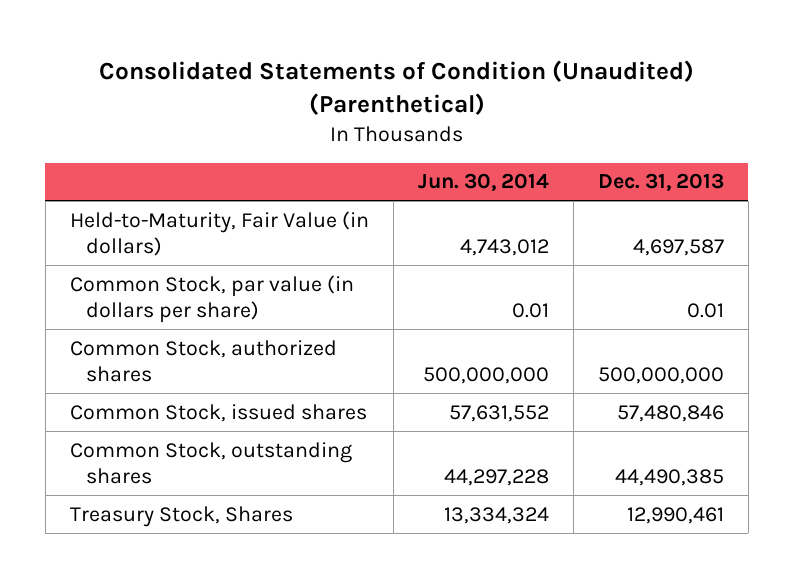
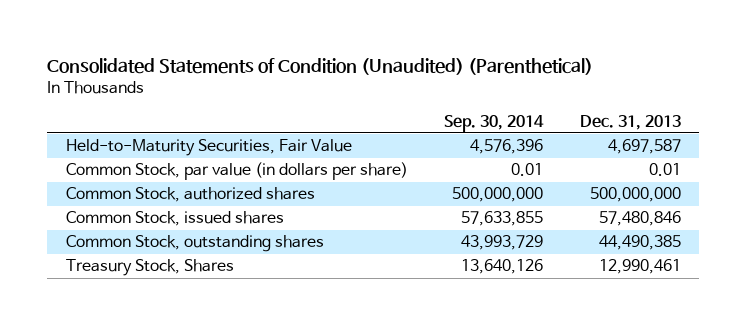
- | Jun. 30, 2014 | Dec. 31, 2013
+ | Sep. 30, 2014 | Dec. 31, 2013
- Held-to-Maturity, Fair Value (in dollars) | 4,743,012 | 4,697,587
+ Held-to-Maturity Securities, Fair Value | 4,576,396 | 4,697,587

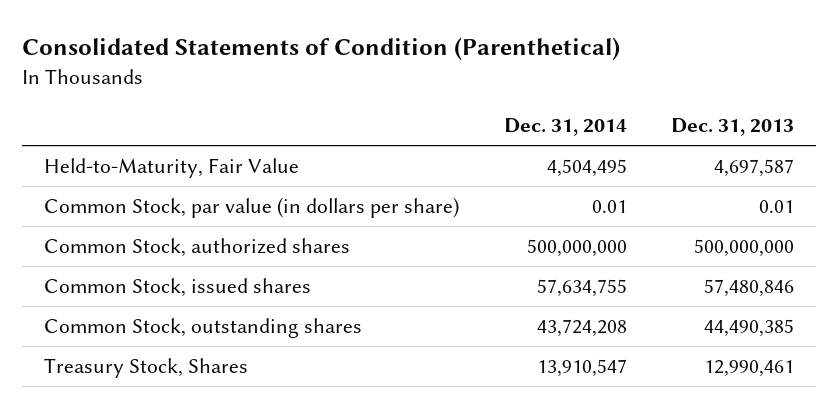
- Consolidated Statements of Condition (Unaudited) (Parenthetical)
+ Consolidated Statements of Condition (Parenthetical)
- | Sep. 30, 2014 | Dec. 31, 2013
+ | Dec. 31, 2014 | Dec. 31, 2013
- Held-to-Maturity Securities, Fair Value | 4,576,396 | 4,697,587
+ Held-to-Maturity, Fair Value | 4,504,495 | 4,697,587

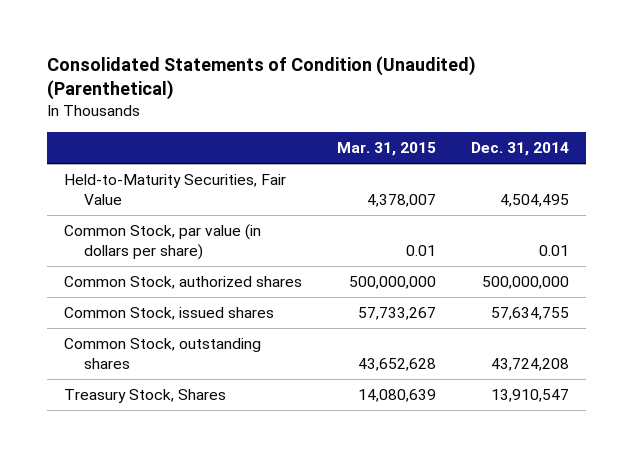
- Consolidated Statements of Condition (Parenthetical)
+ Consolidated Statements of Condition (Unaudited) (Parenthetical)
- | Dec. 31, 2014 | Dec. 31, 2013
+ | Mar. 31, 2015 | Dec. 31, 2014
- Held-to-Maturity, Fair Value | 4,504,495 | 4,697,587
+ Held-to-Maturity Securities, Fair Value | 4,378,007 | 4,504,495

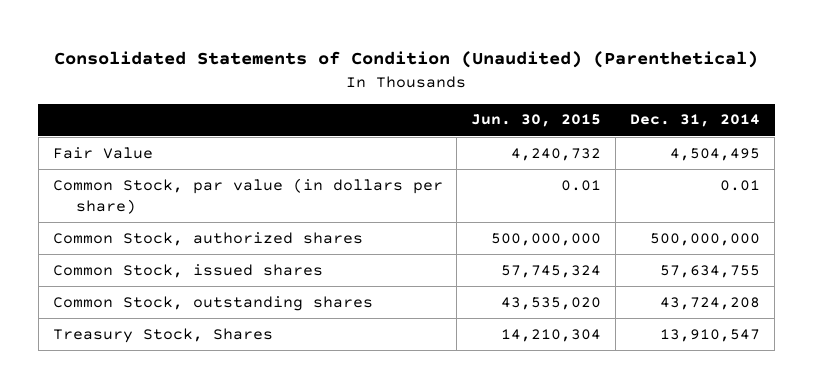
- | Mar. 31, 2015 | Dec. 31, 2014
+ | Jun. 30, 2015 | Dec. 31, 2014
- Held-to-Maturity Securities, Fair Value | 4,378,007 | 4,504,495
+ Fair Value | 4,240,732 | 4,504,495

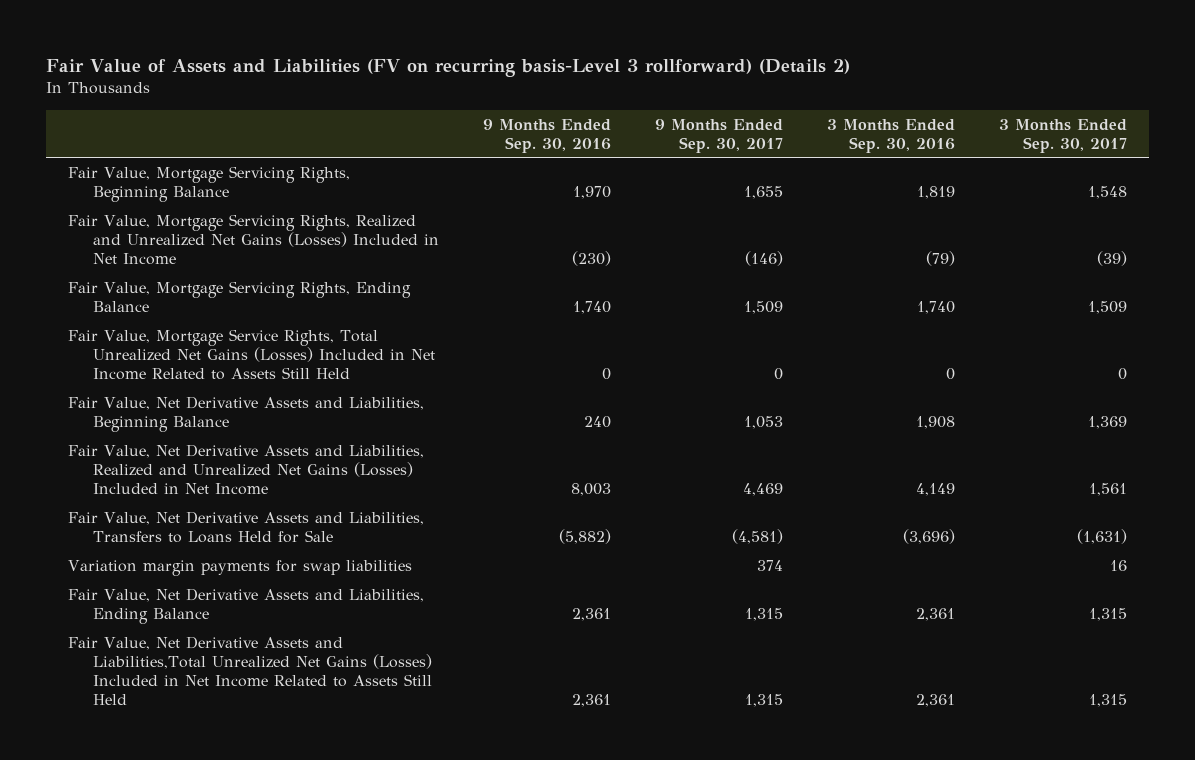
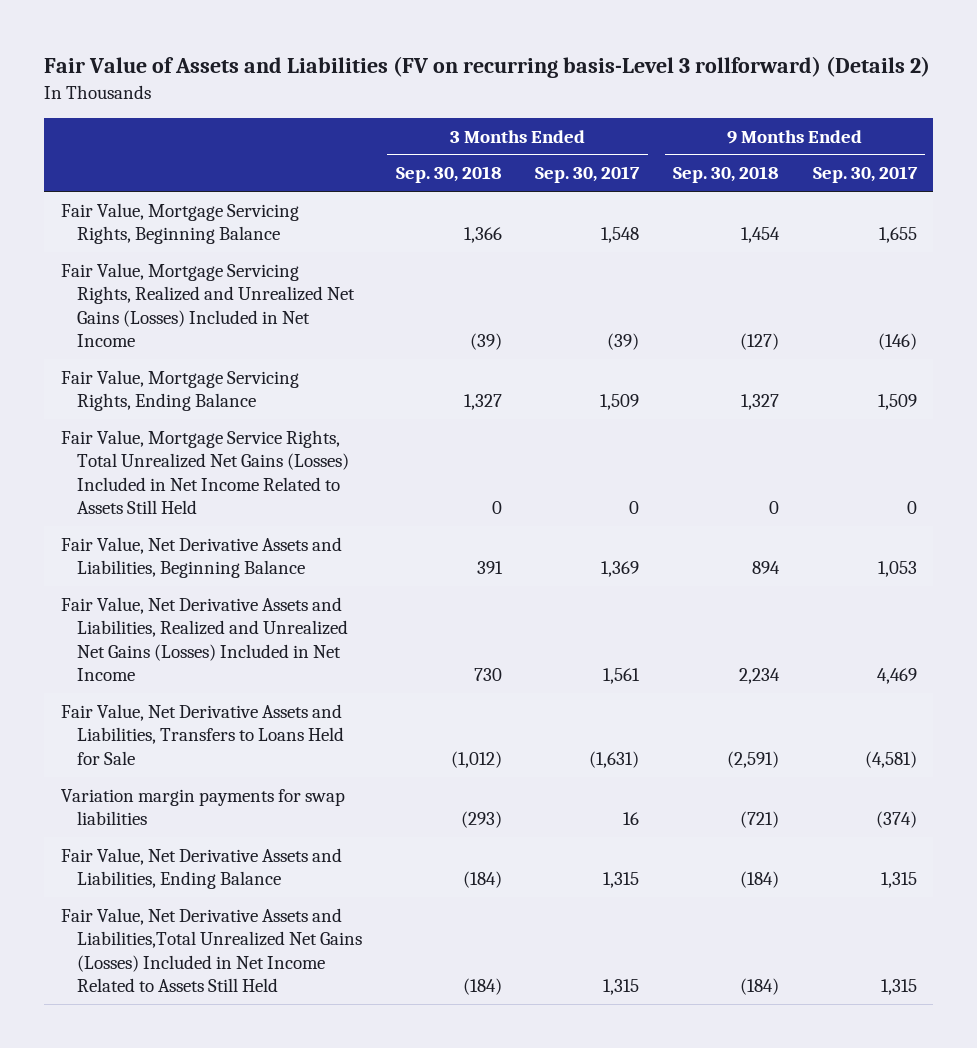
- | 9 Months Ended Sep. 30, 2016 | 9 Months Ended Sep. 30, 2017 | 3 Months Ended Sep. 30, 2016 | 3 Months Ended Sep. 30, 2017
+ | 3 Months Ended Sep. 30, 2018 | 3 Months Ended Sep. 30, 2017 | 9 Months Ended Sep. 30, 2018 | 9 Months Ended Sep. 30, 2017
- Variation margin payments for swap liabilities | | 374 | | 16
+ Variation margin payments for swap liabilities | (293) | 16 | (721) | (374)

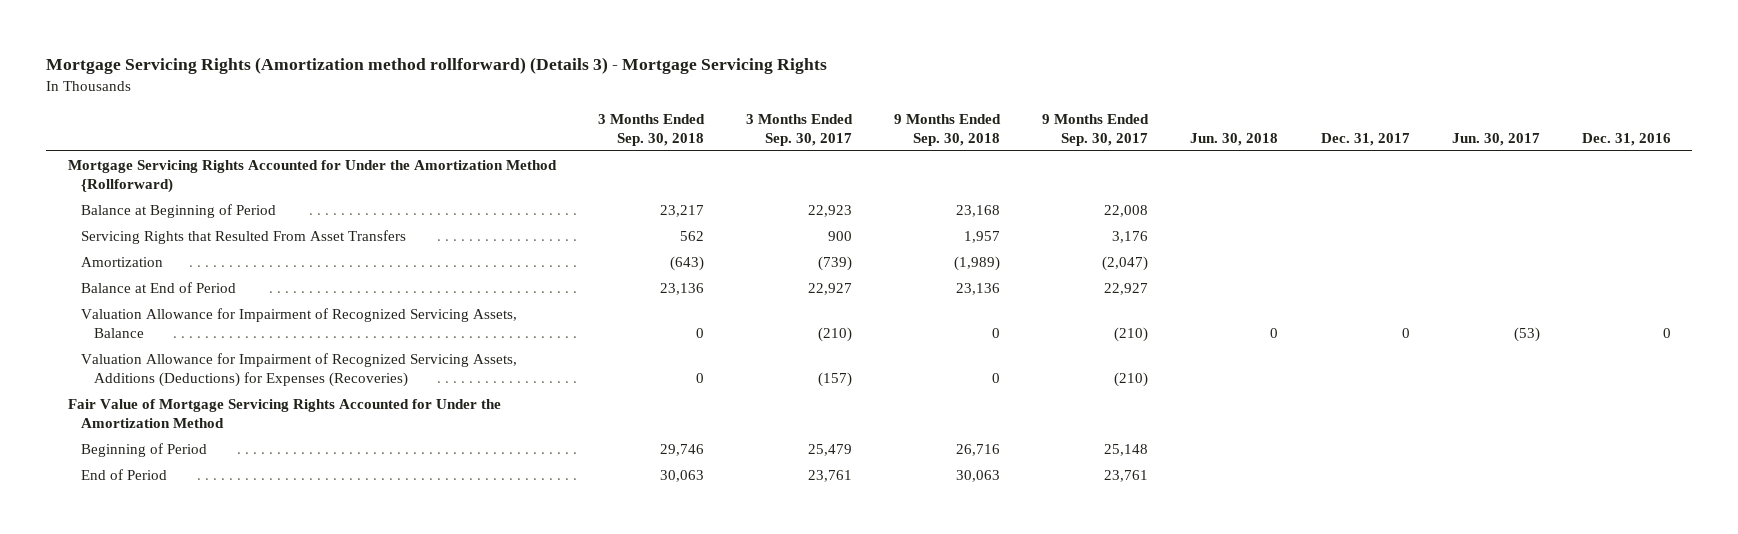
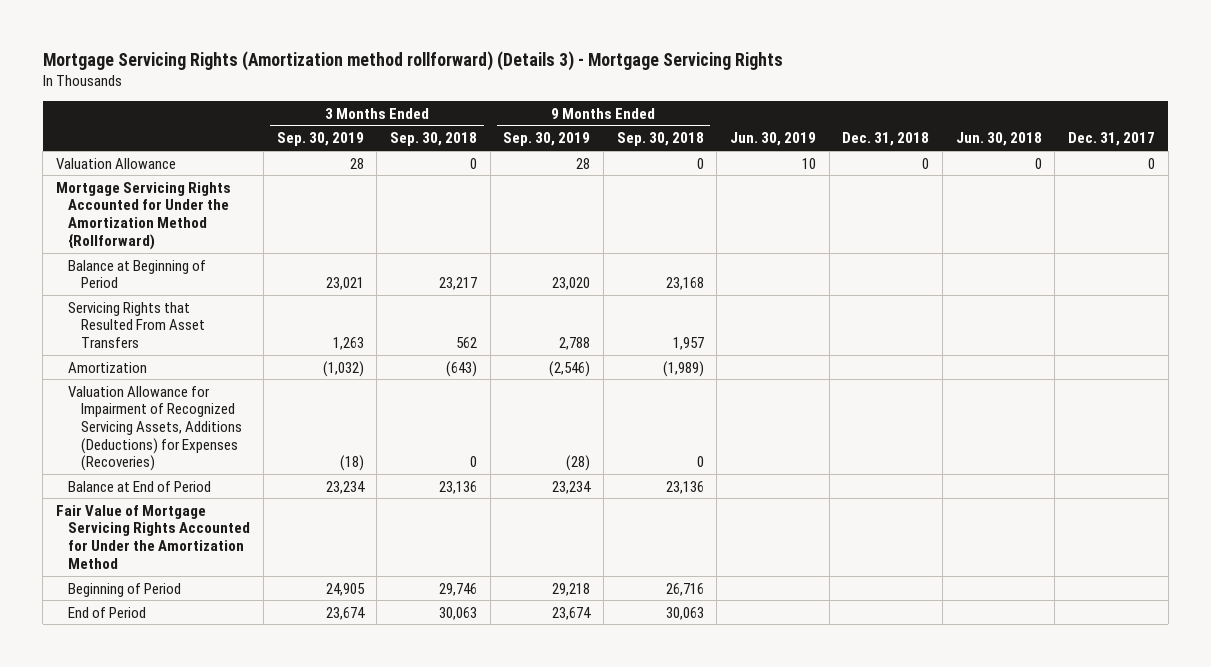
- | 3 Months Ended Sep. 30, 2018 | 3 Months Ended Sep. 30, 2017 | 9 Months Ended Sep. 30, 2018 | 9 Months Ended Sep. 30, 2017 | Jun. 30, 2018 | Dec. 31, 2017 | Jun. 30, 2017 | Dec. 31, 2016
+ | 3 Months Ended Sep. 30, 2019 | 3 Months Ended Sep. 30, 2018 | 9 Months Ended Sep. 30, 2019 | 9 Months Ended Sep. 30, 2018 | Jun. 30, 2019 | Dec. 31, 2018 | Jun. 30, 2018 | Dec. 31, 2017
+ Valuation Allowance | 28 | 0 | 28 | 0 | 10 | 0 | 0 | 0
- Valuation Allowance for Impairment of Recognized Servicing Assets, Balance | 0 | (210) | 0 | (210) | 0 | 0 | (53) | 0
moved down: Balance at End of Period | 23,234 | 23,136 | 23,234 | 23,136 | | | |

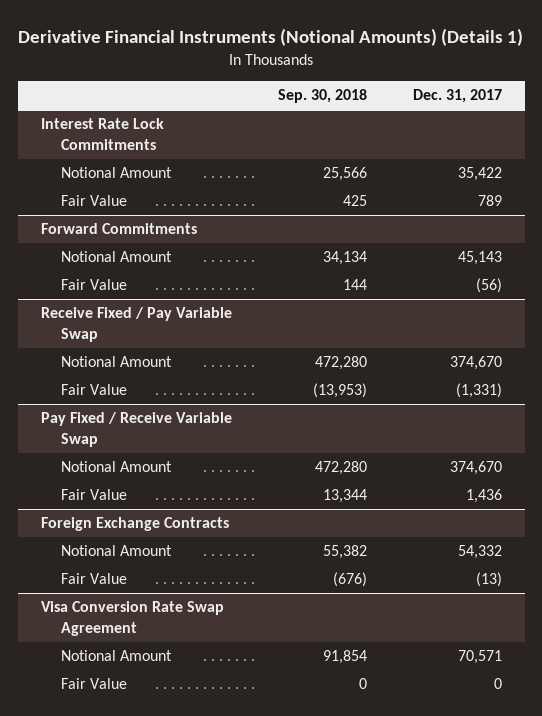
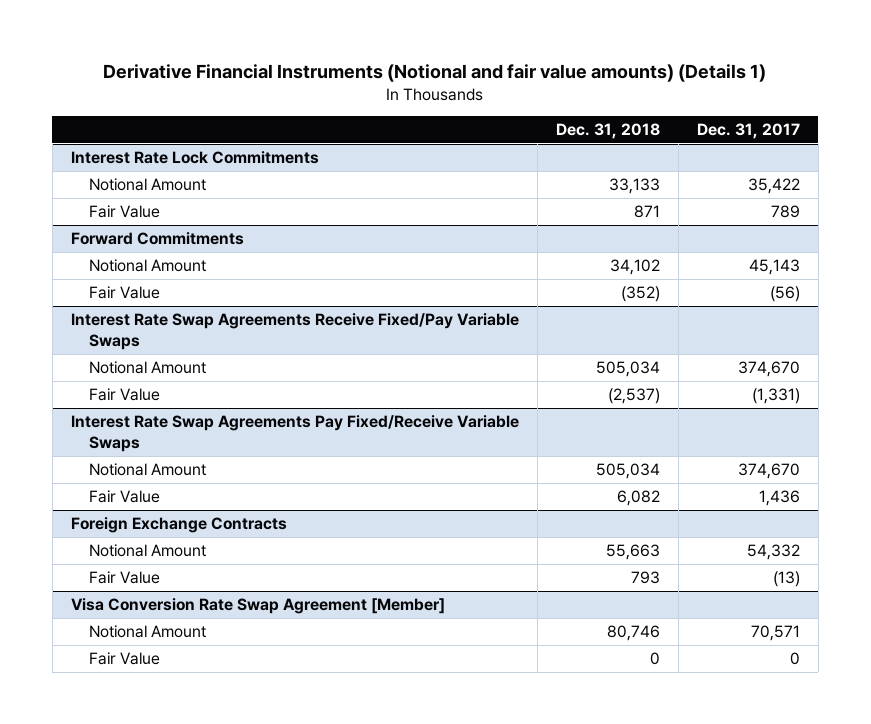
- Derivative Financial Instruments (Notional Amounts) (Details 1)
+ Derivative Financial Instruments (Notional and fair value amounts) (Details 1)
- | Sep. 30, 2018 | Dec. 31, 2017
+ | Dec. 31, 2018 | Dec. 31, 2017
- Receive Fixed / Pay Variable Swap
+ Interest Rate Swap Agreements Receive Fixed/Pay Variable Swaps
- Pay Fixed / Receive Variable Swap
+ Interest Rate Swap Agreements Pay Fixed/Receive Variable Swaps
- Visa Conversion Rate Swap Agreement
+ Visa Conversion Rate Swap Agreement [Member]

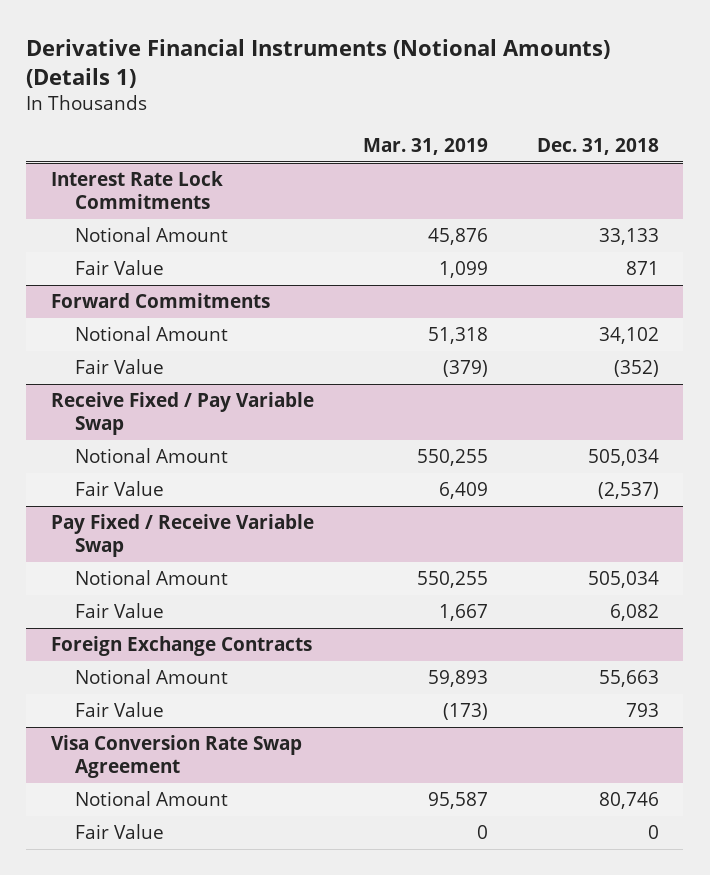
- Derivative Financial Instruments (Notional and fair value amounts) (Details 1)
+ Derivative Financial Instruments (Notional Amounts) (Details 1)
- | Dec. 31, 2018 | Dec. 31, 2017
+ | Mar. 31, 2019 | Dec. 31, 2018
- Interest Rate Swap Agreements Receive Fixed/Pay Variable Swaps
+ Receive Fixed / Pay Variable Swap
- Interest Rate Swap Agreements Pay Fixed/Receive Variable Swaps
+ Pay Fixed / Receive Variable Swap
- Visa Conversion Rate Swap Agreement [Member]
+ Visa Conversion Rate Swap Agreement

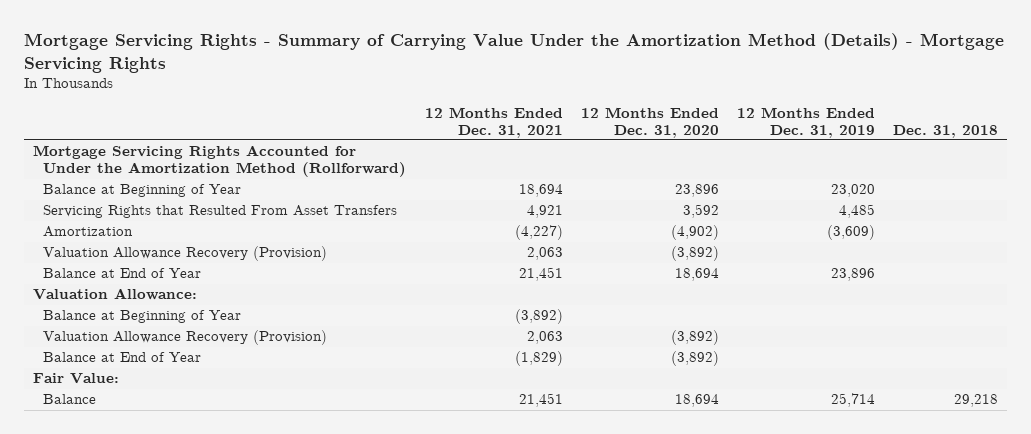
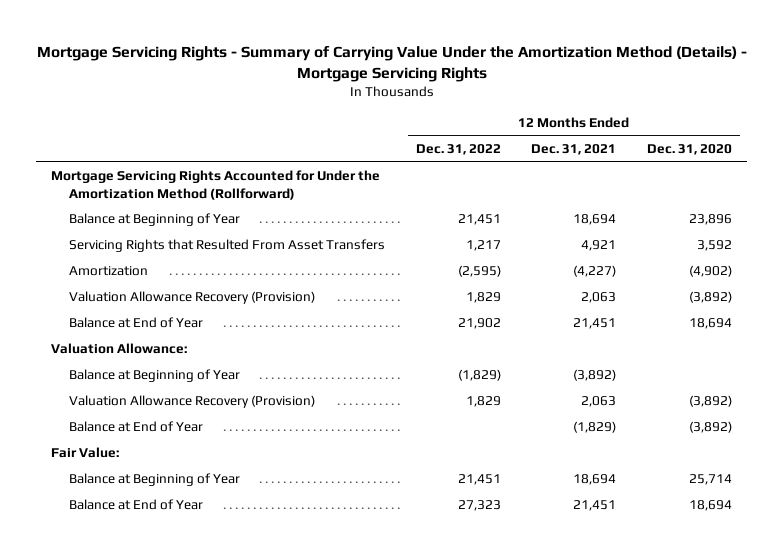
- | 12 Months Ended Dec. 31, 2021 | 12 Months Ended Dec. 31, 2020 | 12 Months Ended Dec. 31, 2019 | Dec. 31, 2018
+ | 12 Months Ended Dec. 31, 2022 | 12 Months Ended Dec. 31, 2021 | 12 Months Ended Dec. 31, 2020
- Balance | 21,451 | 18,694 | 25,714 | 29,218
+ Balance at Beginning of Year | 21,451 | 18,694 | 25,714
+ Balance at End of Year | 27,323 | 21,451 | 18,694

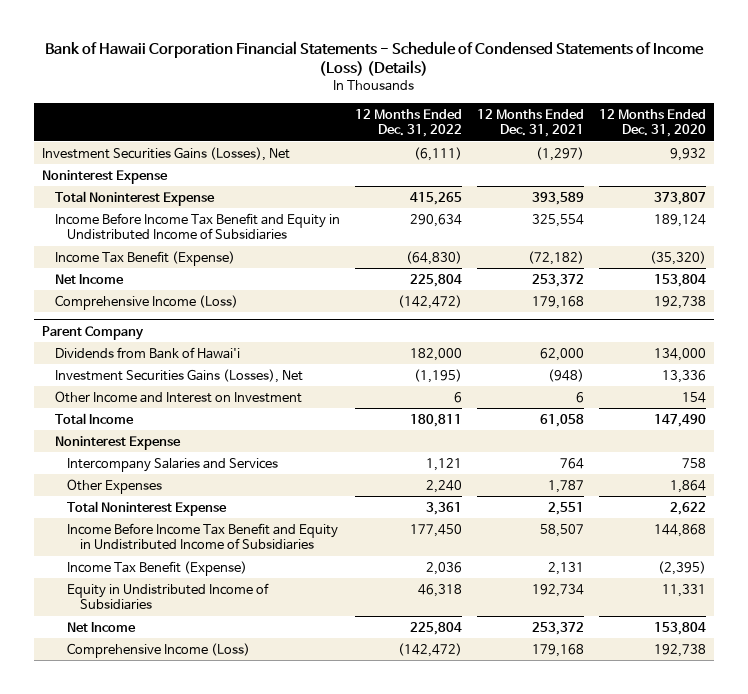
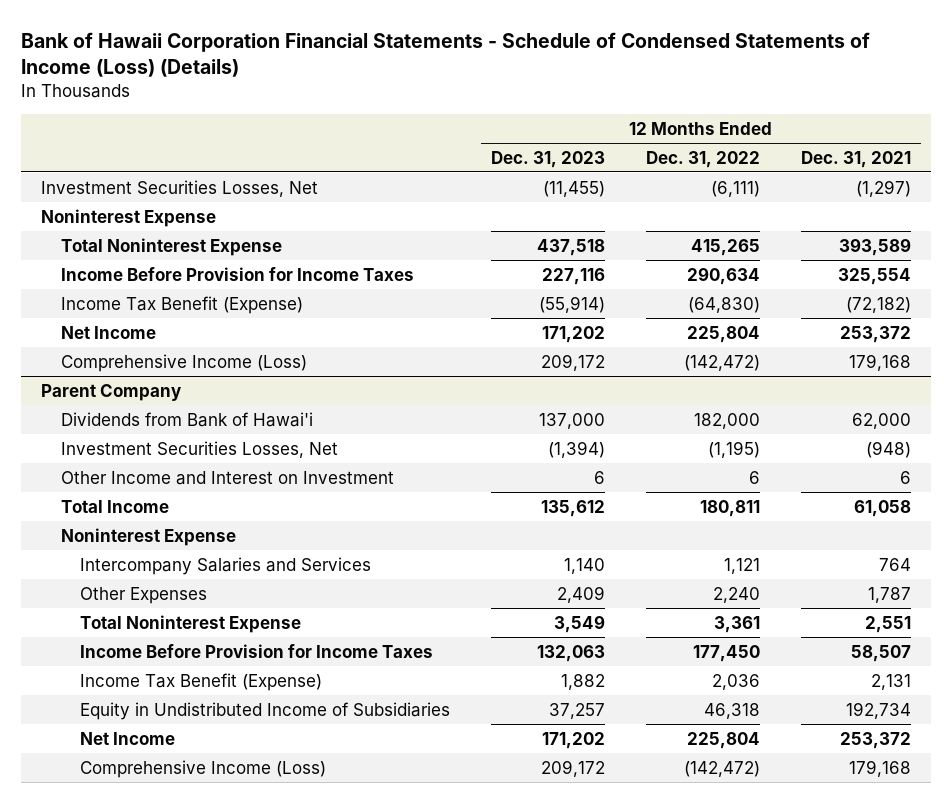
- | 12 Months Ended Dec. 31, 2022 | 12 Months Ended Dec. 31, 2021 | 12 Months Ended Dec. 31, 2020
+ | 12 Months Ended Dec. 31, 2023 | 12 Months Ended Dec. 31, 2022 | 12 Months Ended Dec. 31, 2021
- Investment Securities Gains (Losses), Net | (6,111) | (1,297) | 9,932
+ Investment Securities Losses, Net | (11,455) | (6,111) | (1,297)
- Income Before Income Tax Benefit and Equity in Undistributed Income of Subsidiaries | 290,634 | 325,554 | 189,124
+ Income Before Provision for Income Taxes | 227,116 | 290,634 | 325,554
@ Parent Company
- Investment Securities Gains (Losses), Net | (1,195) | (948) | 13,336
+ Investment Securities Losses, Net | (1,394) | (1,195) | (948)
- Income Before Income Tax Benefit and Equity in Undistributed Income of Subsidiaries | 177,450 | 58,507 | 144,868
+ Income Before Provision for Income Taxes | 132,063 | 177,450 | 58,507

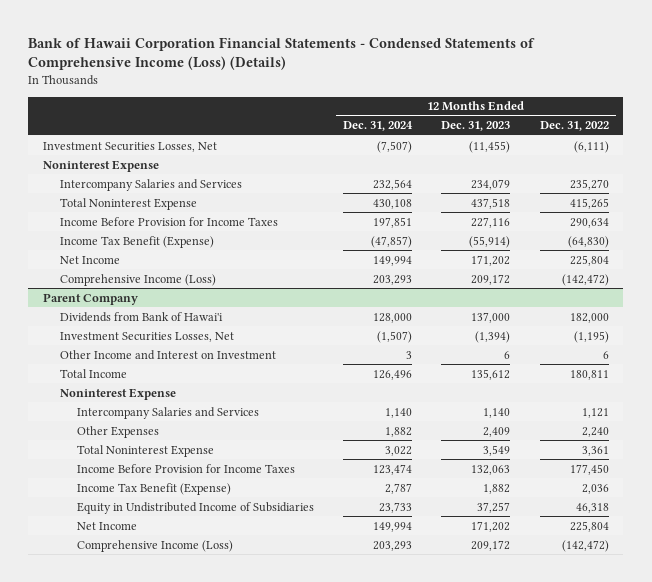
- Bank of Hawaii Corporation Financial Statements - Schedule of Condensed Statements of Income (Loss) (Details)
+ Bank of Hawaii Corporation Financial Statements - Condensed Statements of Comprehensive Income (Loss) (Details)
- | 12 Months Ended Dec. 31, 2023 | 12 Months Ended Dec. 31, 2022 | 12 Months Ended Dec. 31, 2021
+ | 12 Months Ended Dec. 31, 2024 | 12 Months Ended Dec. 31, 2023 | 12 Months Ended Dec. 31, 2022
+ Intercompany Salaries and Services | 232,564 | 234,079 | 235,270

